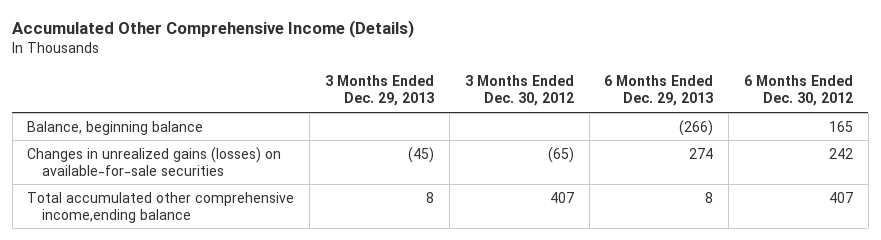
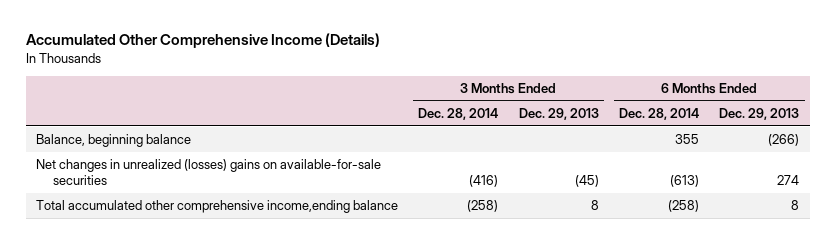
- | 3 Months Ended Dec. 29, 2013 | 3 Months Ended Dec. 30, 2012 | 6 Months Ended Dec. 29, 2013 | 6 Months Ended Dec. 30, 2012
+ | 3 Months Ended Dec. 28, 2014 | 3 Months Ended Dec. 29, 2013 | 6 Months Ended Dec. 28, 2014 | 6 Months Ended Dec. 29, 2013
- Changes in unrealized gains (losses) on available-for-sale securities | (45) | (65) | 274 | 242
+ Net changes in unrealized (losses) gains on available-for-sale securities | (416) | (45) | (613) | 274

